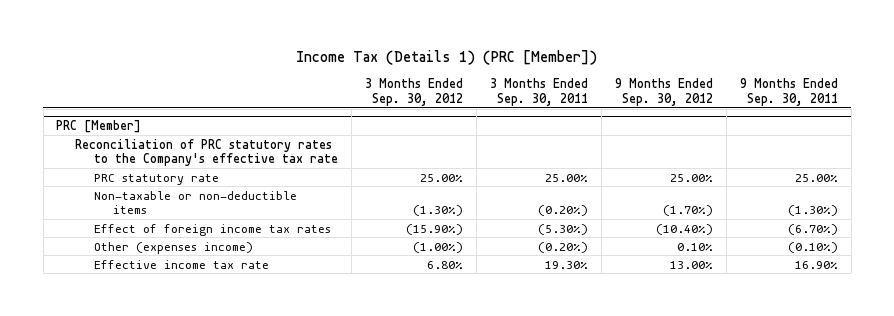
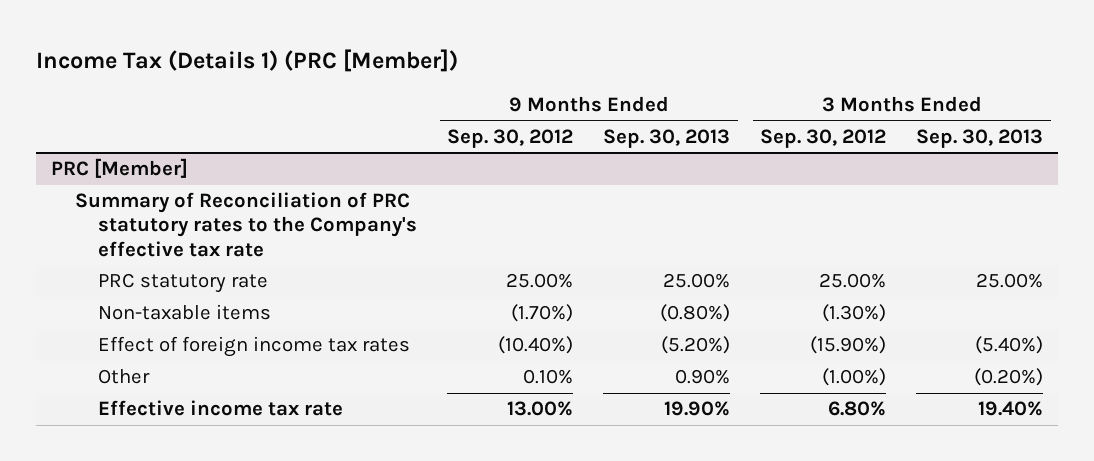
- | 3 Months Ended Sep. 30, 2012 | 3 Months Ended Sep. 30, 2011 | 9 Months Ended Sep. 30, 2012 | 9 Months Ended Sep. 30, 2011
+ | 9 Months Ended Sep. 30, 2012 | 9 Months Ended Sep. 30, 2013 | 3 Months Ended Sep. 30, 2012 | 3 Months Ended Sep. 30, 2013
@ PRC [Member]
- Reconciliation of PRC statutory rates to the Company's effective tax rate
+ Summary of Reconciliation of PRC statutory rates to the Company's effective tax rate
- Non-taxable or non-deductible items | (1.30%) | (0.20%) | (1.70%) | (1.30%)
+ Non-taxable items | (1.70%) | (0.80%) | (1.30%) |
- Other (expenses income) | (1.00%) | (0.20%) | 0.10% | (0.10%)
+ Other | 0.10% | 0.90% | (1.00%) | (0.20%)

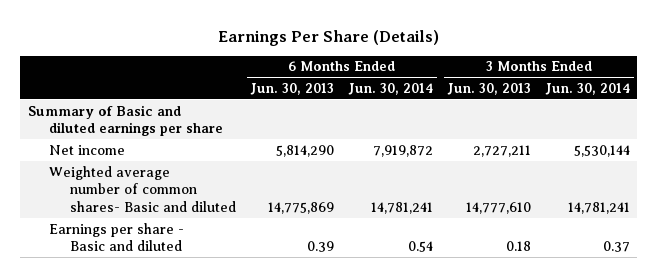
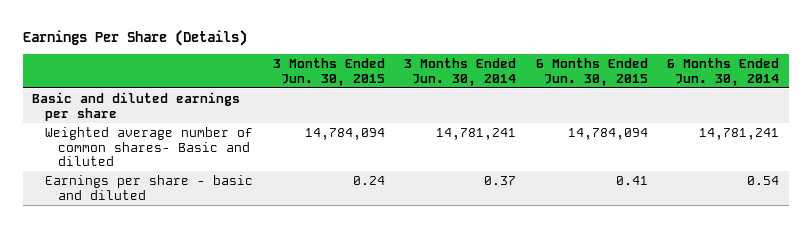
- | 6 Months Ended Jun. 30, 2013 | 6 Months Ended Jun. 30, 2014 | 3 Months Ended Jun. 30, 2013 | 3 Months Ended Jun. 30, 2014
+ | 3 Months Ended Jun. 30, 2015 | 3 Months Ended Jun. 30, 2014 | 6 Months Ended Jun. 30, 2015 | 6 Months Ended Jun. 30, 2014
- Summary of Basic and diluted earnings per share
- Net income | 5,814,290 | 7,919,872 | 2,727,211 | 5,530,144
+ Basic and diluted earnings per share
- Earnings per share - Basic and diluted | 0.39 | 0.54 | 0.18 | 0.37
+ Earnings per share - basic and diluted | 0.24 | 0.37 | 0.41 | 0.54

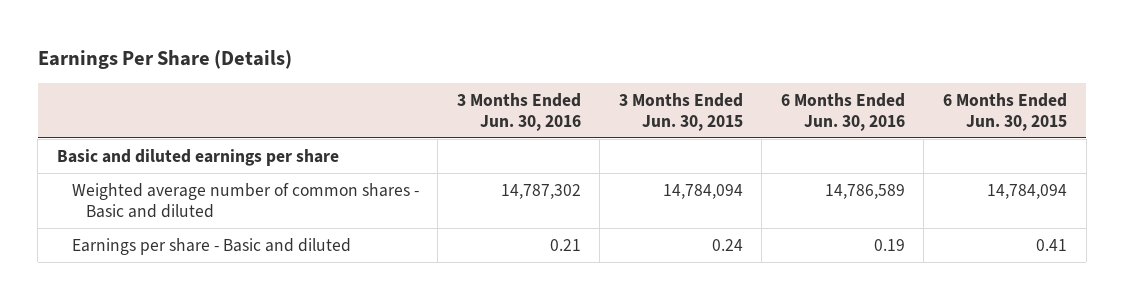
- | 3 Months Ended Jun. 30, 2015 | 3 Months Ended Jun. 30, 2014 | 6 Months Ended Jun. 30, 2015 | 6 Months Ended Jun. 30, 2014
+ | 3 Months Ended Jun. 30, 2016 | 3 Months Ended Jun. 30, 2015 | 6 Months Ended Jun. 30, 2016 | 6 Months Ended Jun. 30, 2015
- Weighted average number of common shares- Basic and diluted | 14,784,094 | 14,781,241 | 14,784,094 | 14,781,241
- Earnings per share - basic and diluted | 0.24 | 0.37 | 0.41 | 0.54
+ Weighted average number of common shares - Basic and diluted | 14,787,302 | 14,784,094 | 14,786,589 | 14,784,094
+ Earnings per share - Basic and diluted | 0.21 | 0.24 | 0.19 | 0.41

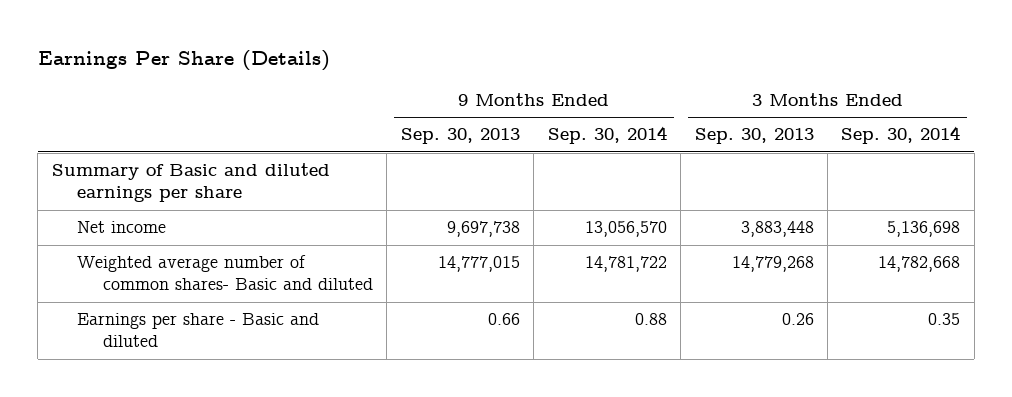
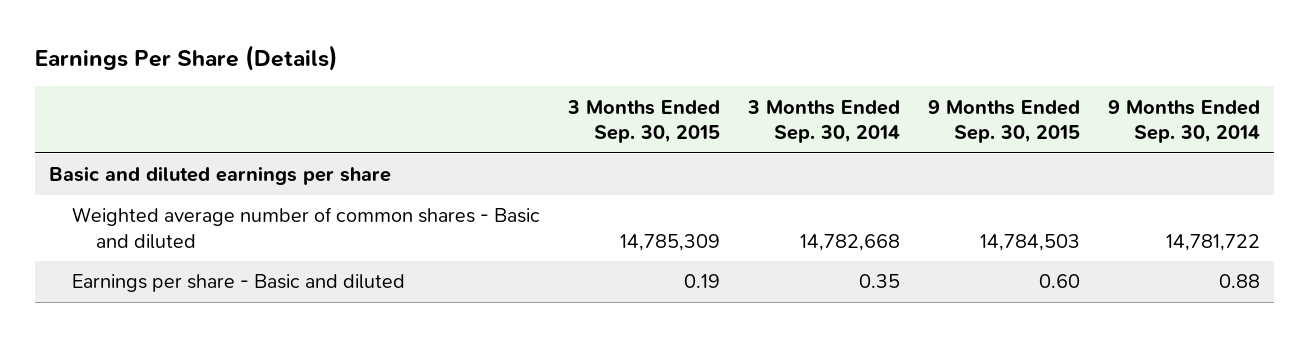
- | 9 Months Ended Sep. 30, 2013 | 9 Months Ended Sep. 30, 2014 | 3 Months Ended Sep. 30, 2013 | 3 Months Ended Sep. 30, 2014
+ | 3 Months Ended Sep. 30, 2015 | 3 Months Ended Sep. 30, 2014 | 9 Months Ended Sep. 30, 2015 | 9 Months Ended Sep. 30, 2014
- Summary of Basic and diluted earnings per share
- Net income | 9,697,738 | 13,056,570 | 3,883,448 | 5,136,698
- Weighted average number of common shares- Basic and diluted | 14,777,015 | 14,781,722 | 14,779,268 | 14,782,668
+ Basic and diluted earnings per share
+ Weighted average number of common shares - Basic and diluted | 14,785,309 | 14,782,668 | 14,784,503 | 14,781,722

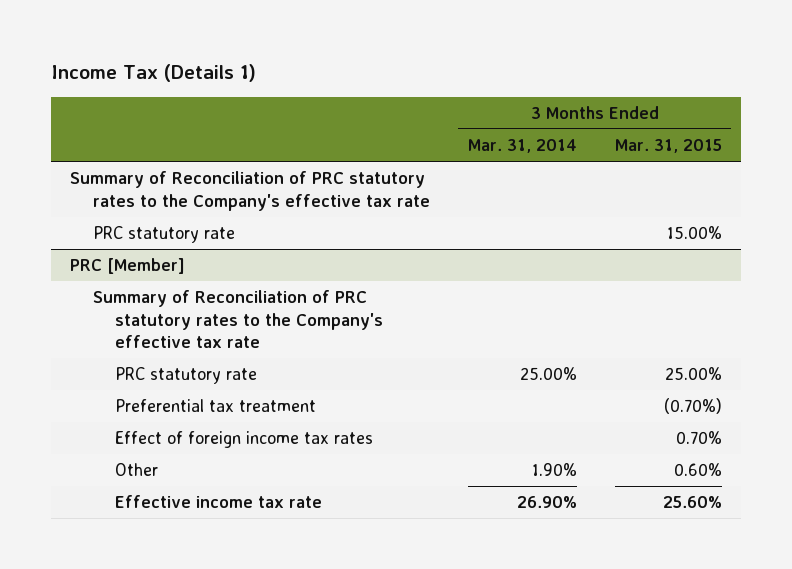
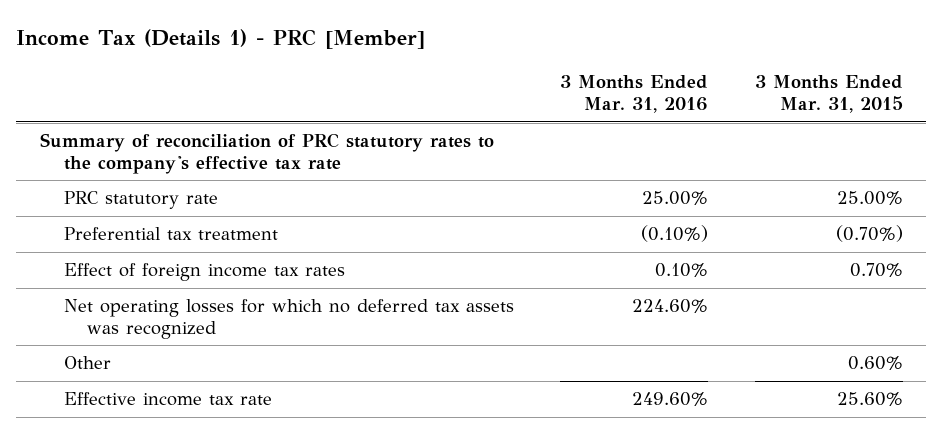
- Income Tax (Details 1)
+ Income Tax (Details 1) - PRC [Member]
- | 3 Months Ended Mar. 31, 2014 | 3 Months Ended Mar. 31, 2015
+ | 3 Months Ended Mar. 31, 2016 | 3 Months Ended Mar. 31, 2015
- Summary of Reconciliation of PRC statutory rates to the Company's effective tax rate
- PRC statutory rate | | 15.00%
- PRC [Member]
- Summary of Reconciliation of PRC statutory rates to the Company's effective tax rate
+ Summary of reconciliation of PRC statutory rates to the company's effective tax rate
+ Net operating losses for which no deferred tax assets was recognized | 224.60% |

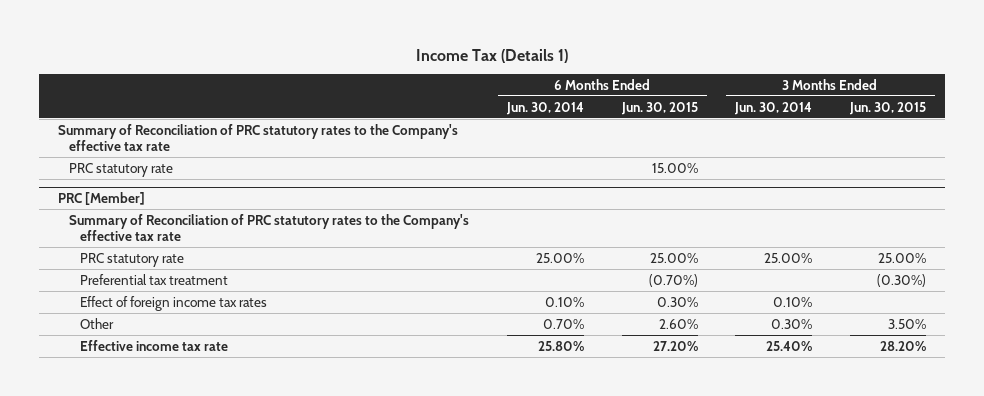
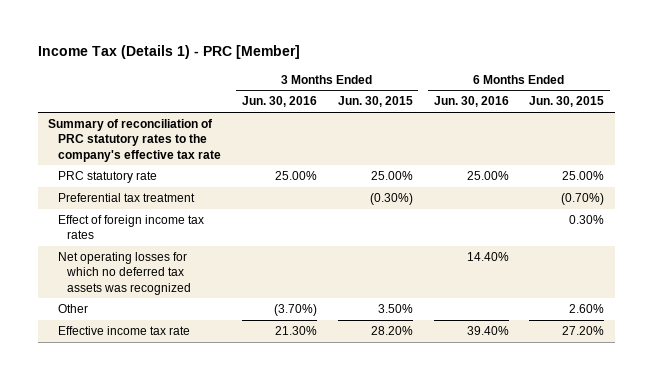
- Income Tax (Details 1)
+ Income Tax (Details 1) - PRC [Member]
- | 6 Months Ended Jun. 30, 2014 | 6 Months Ended Jun. 30, 2015 | 3 Months Ended Jun. 30, 2014 | 3 Months Ended Jun. 30, 2015
+ | 3 Months Ended Jun. 30, 2016 | 3 Months Ended Jun. 30, 2015 | 6 Months Ended Jun. 30, 2016 | 6 Months Ended Jun. 30, 2015
- Summary of Reconciliation of PRC statutory rates to the Company's effective tax rate
- PRC statutory rate | | 15.00% | |
- PRC [Member]
- Summary of Reconciliation of PRC statutory rates to the Company's effective tax rate
+ Summary of reconciliation of PRC statutory rates to the company's effective tax rate
+ Net operating losses for which no deferred tax assets was recognized | | | 14.40% |

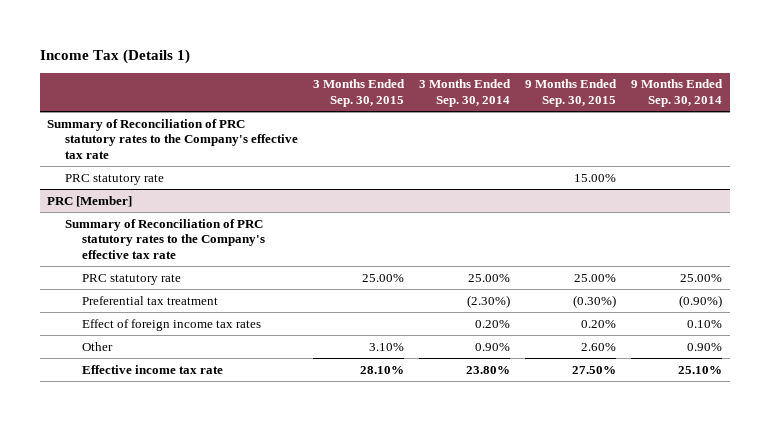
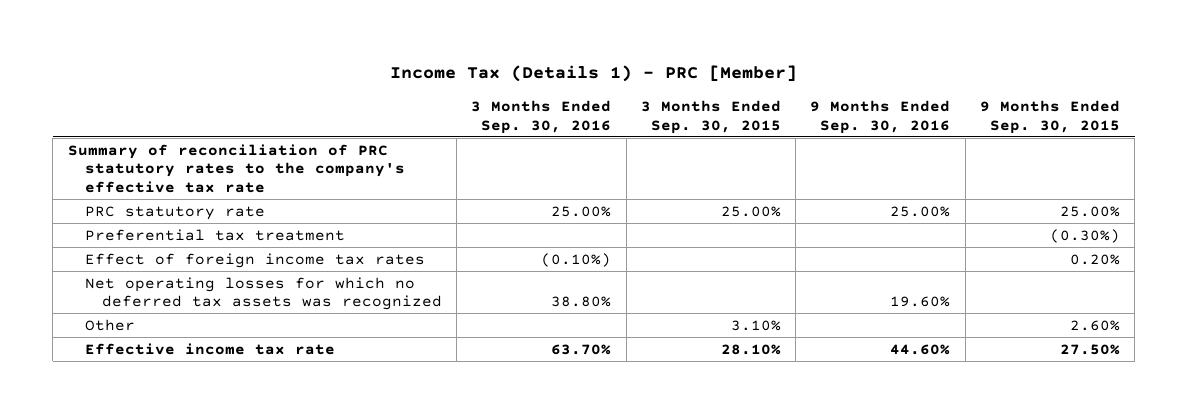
- Income Tax (Details 1)
+ Income Tax (Details 1) - PRC [Member]
- | 3 Months Ended Sep. 30, 2015 | 3 Months Ended Sep. 30, 2014 | 9 Months Ended Sep. 30, 2015 | 9 Months Ended Sep. 30, 2014
+ | 3 Months Ended Sep. 30, 2016 | 3 Months Ended Sep. 30, 2015 | 9 Months Ended Sep. 30, 2016 | 9 Months Ended Sep. 30, 2015
- Summary of Reconciliation of PRC statutory rates to the Company's effective tax rate
- PRC statutory rate | | | 15.00% |
- PRC [Member]
- Summary of Reconciliation of PRC statutory rates to the Company's effective tax rate
+ Summary of reconciliation of PRC statutory rates to the company's effective tax rate
+ Net operating losses for which no deferred tax assets was recognized | 38.80% | | 19.60% |

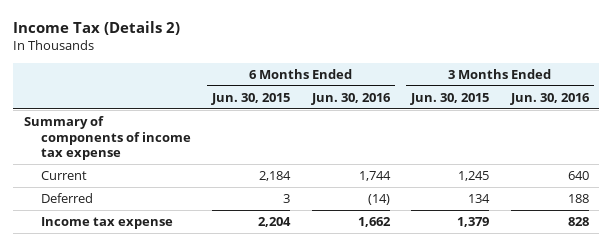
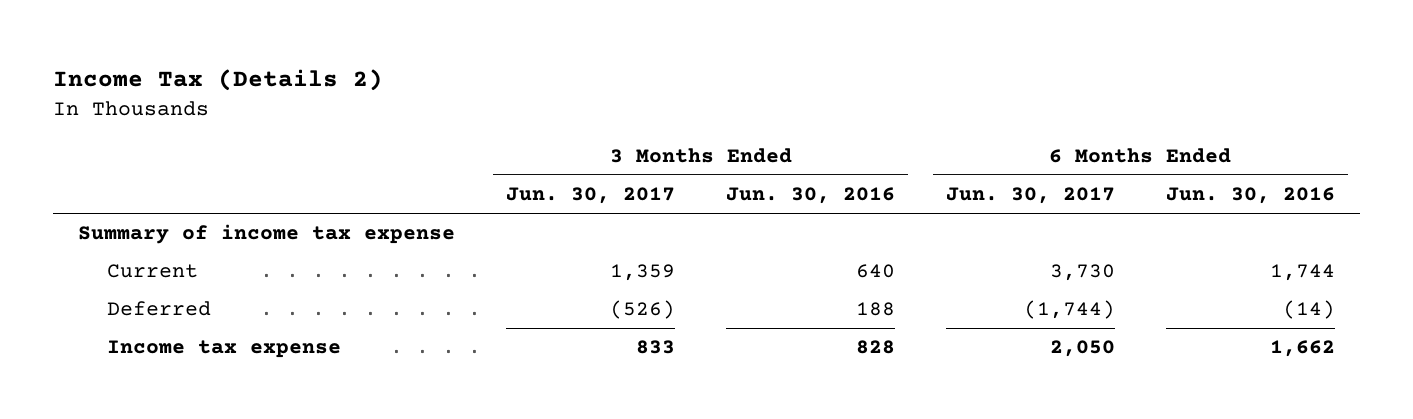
- | 6 Months Ended Jun. 30, 2015 | 6 Months Ended Jun. 30, 2016 | 3 Months Ended Jun. 30, 2015 | 3 Months Ended Jun. 30, 2016
+ | 3 Months Ended Jun. 30, 2017 | 3 Months Ended Jun. 30, 2016 | 6 Months Ended Jun. 30, 2017 | 6 Months Ended Jun. 30, 2016
- Summary of components of income tax expense
+ Summary of income tax expense

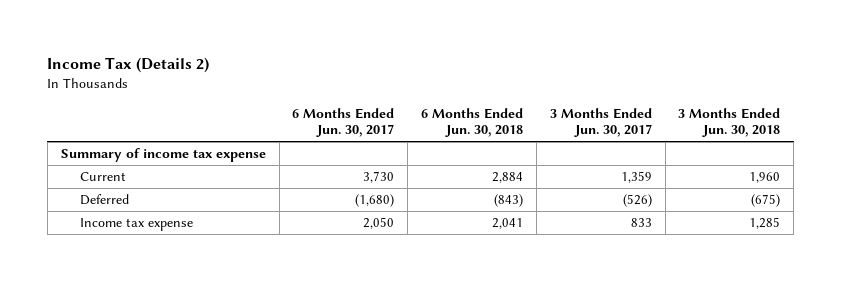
- | 3 Months Ended Jun. 30, 2017 | 3 Months Ended Jun. 30, 2016 | 6 Months Ended Jun. 30, 2017 | 6 Months Ended Jun. 30, 2016
+ | 6 Months Ended Jun. 30, 2017 | 6 Months Ended Jun. 30, 2018 | 3 Months Ended Jun. 30, 2017 | 3 Months Ended Jun. 30, 2018
- Deferred | (526) | 188 | (1,744) | (14)
+ Deferred | (1,680) | (843) | (526) | (675)

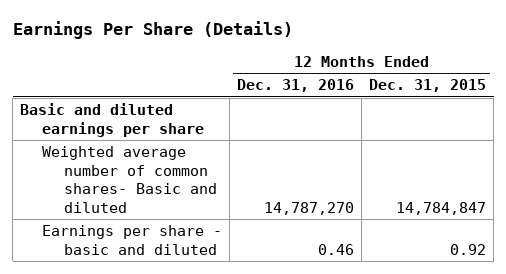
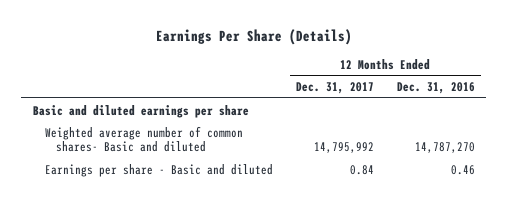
- | 12 Months Ended Dec. 31, 2016 | 12 Months Ended Dec. 31, 2015
+ | 12 Months Ended Dec. 31, 2017 | 12 Months Ended Dec. 31, 2016
- Earnings per share - basic and diluted | 0.46 | 0.92
+ Earnings per share - Basic and diluted | 0.84 | 0.46

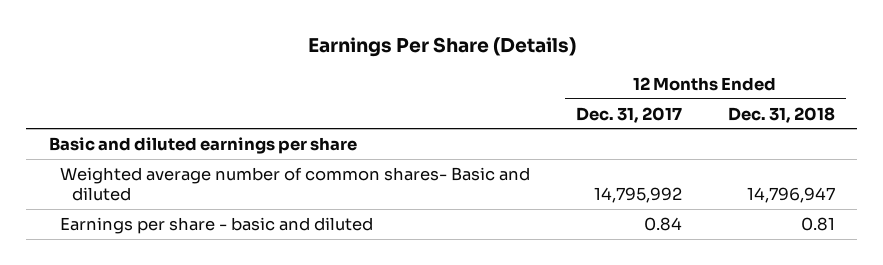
- | 12 Months Ended Dec. 31, 2017 | 12 Months Ended Dec. 31, 2016
+ | 12 Months Ended Dec. 31, 2017 | 12 Months Ended Dec. 31, 2018
- Earnings per share - Basic and diluted | 0.84 | 0.46
+ Earnings per share - basic and diluted | 0.84 | 0.81

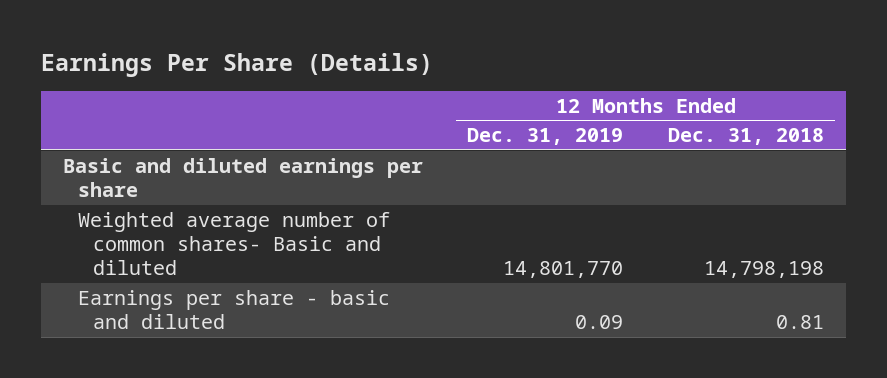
- | 12 Months Ended Dec. 31, 2017 | 12 Months Ended Dec. 31, 2018
+ | 12 Months Ended Dec. 31, 2019 | 12 Months Ended Dec. 31, 2018
- Weighted average number of common shares- Basic and diluted | 14,795,992 | 14,796,947
+ Weighted average number of common shares- Basic and diluted | 14,801,770 | 14,798,198

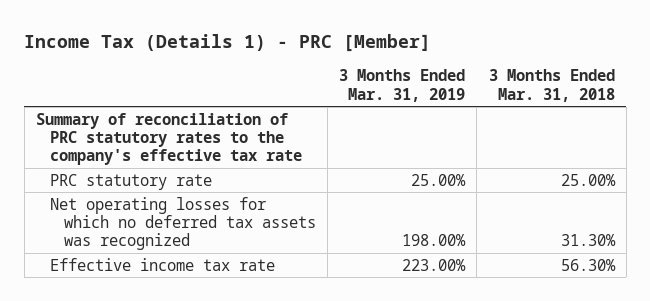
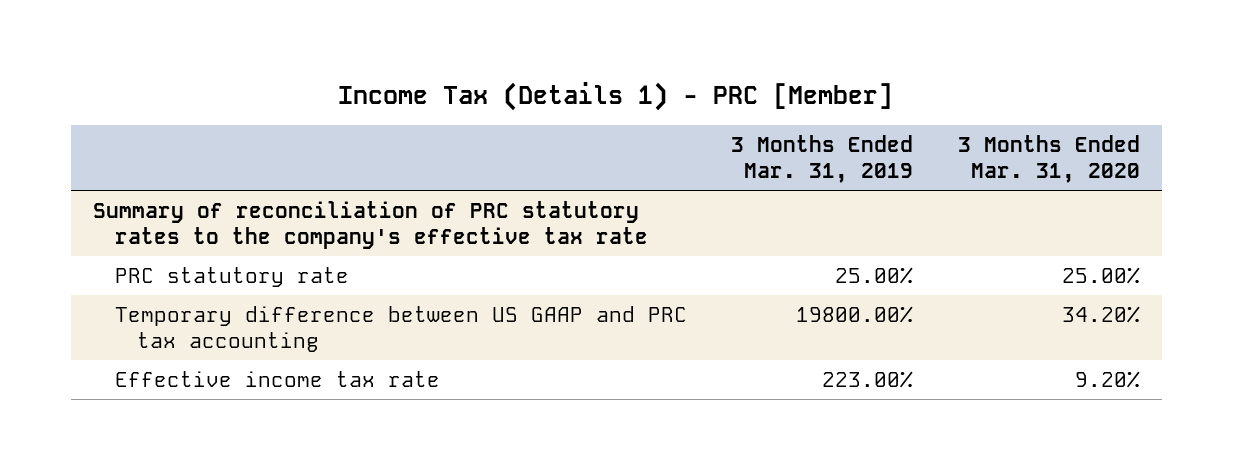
- | 3 Months Ended Mar. 31, 2019 | 3 Months Ended Mar. 31, 2018
+ | 3 Months Ended Mar. 31, 2019 | 3 Months Ended Mar. 31, 2020
- Net operating losses for which no deferred tax assets was recognized | 198.00% | 31.30%
+ Temporary difference between US GAAP and PRC tax accounting | 19800.00% | 34.20%

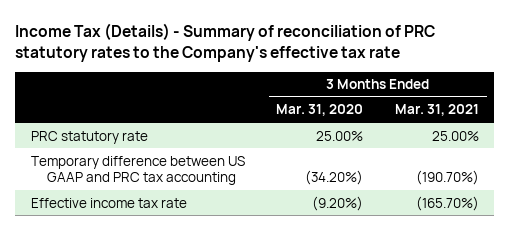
- Income Tax (Details 1) - PRC [Member]
+ Income Tax (Details) - Summary of reconciliation of PRC statutory rates to the Company's effective tax rate
- | 3 Months Ended Mar. 31, 2019 | 3 Months Ended Mar. 31, 2020
+ | 3 Months Ended Mar. 31, 2020 | 3 Months Ended Mar. 31, 2021
- Summary of reconciliation of PRC statutory rates to the company's effective tax rate
- Temporary difference between US GAAP and PRC tax accounting | 19800.00% | 34.20%
- Effective income tax rate | 223.00% | 9.20%
+ Temporary difference between US GAAP and PRC tax accounting | (34.20%) | (190.70%)
+ Effective income tax rate | (9.20%) | (165.70%)

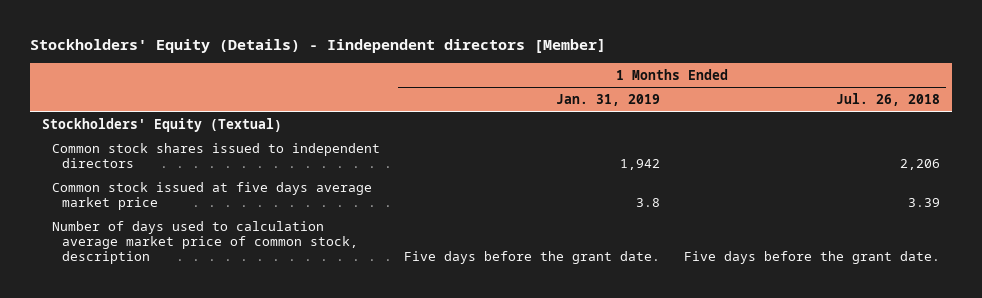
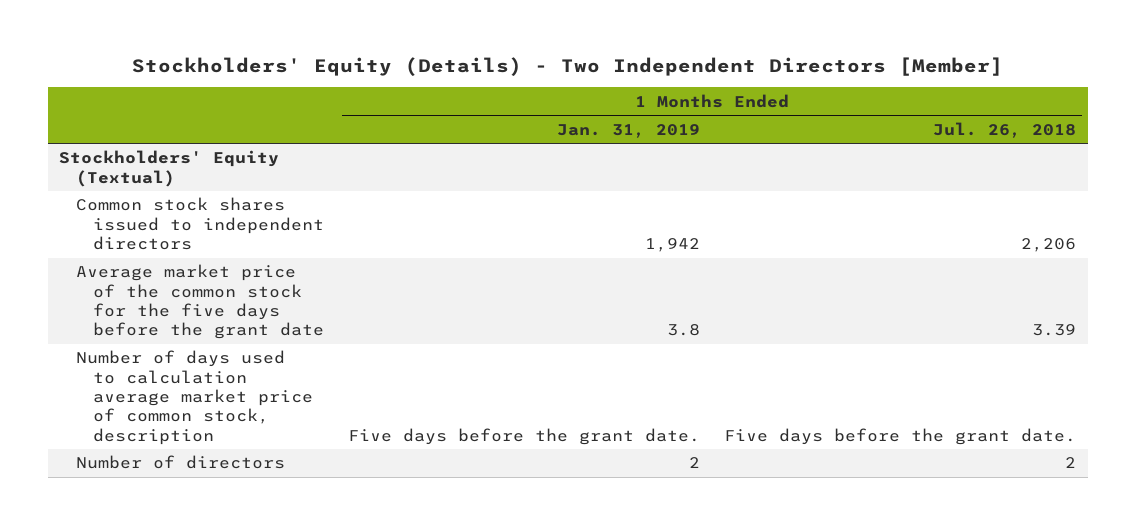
- Stockholders' Equity (Details) - Iindependent directors [Member]
+ Stockholders' Equity (Details) - Two Independent Directors [Member]
- Common stock issued at five days average market price | 3.8 | 3.39
+ Average market price of the common stock for the five days before the grant date | 3.8 | 3.39
+ Number of directors | 2 | 2

